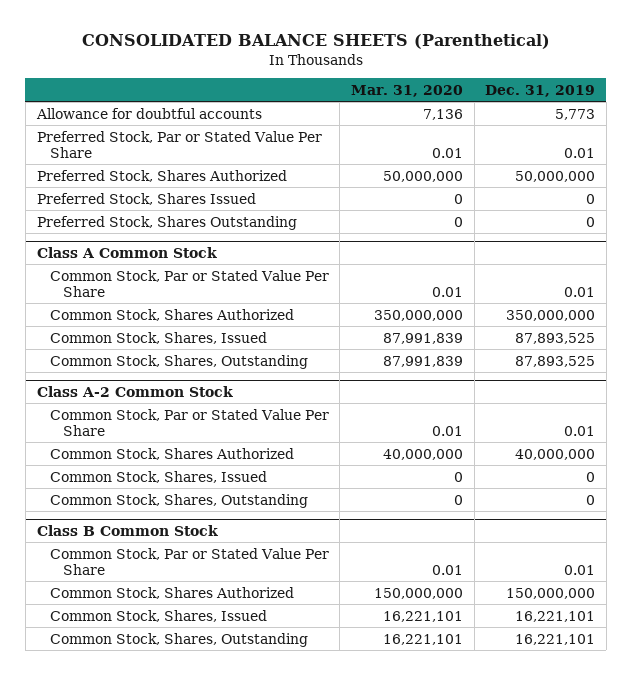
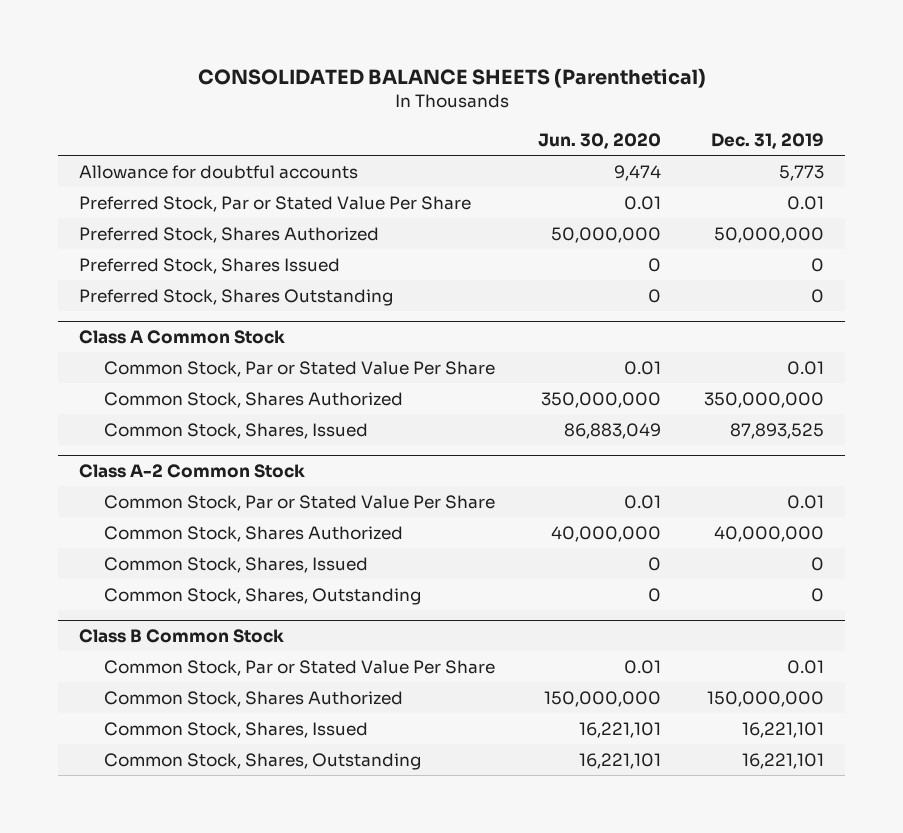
- | Mar. 31, 2020 | Dec. 31, 2019
+ | Jun. 30, 2020 | Dec. 31, 2019
@ Class A Common Stock
- Common Stock, Shares, Outstanding | 87,991,839 | 87,893,525

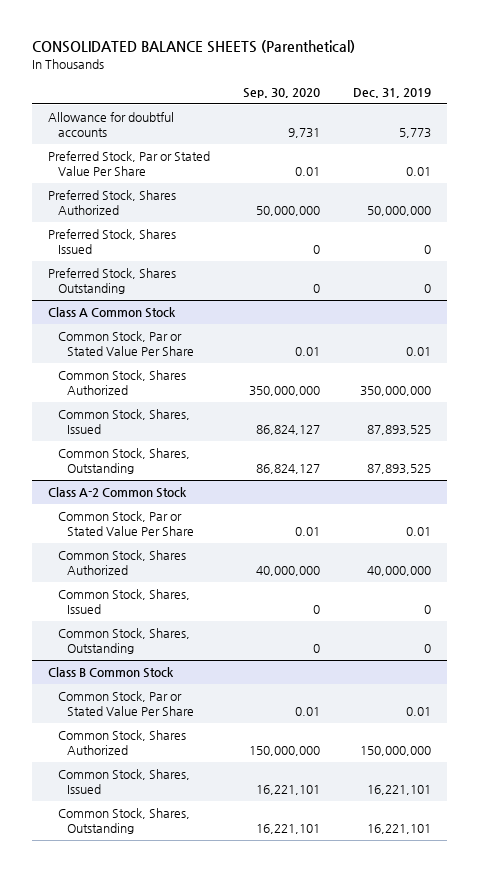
- | Jun. 30, 2020 | Dec. 31, 2019
+ | Sep. 30, 2020 | Dec. 31, 2019
@ Class A Common Stock
+ Common Stock, Shares, Outstanding | 86,824,127 | 87,893,525

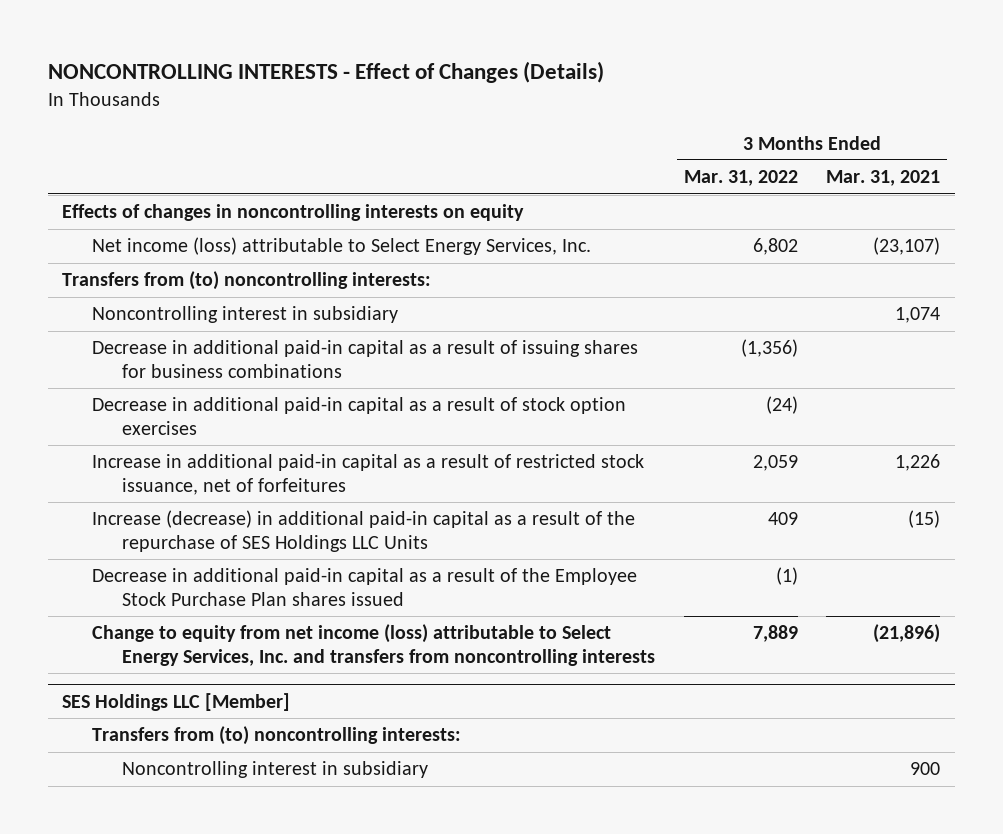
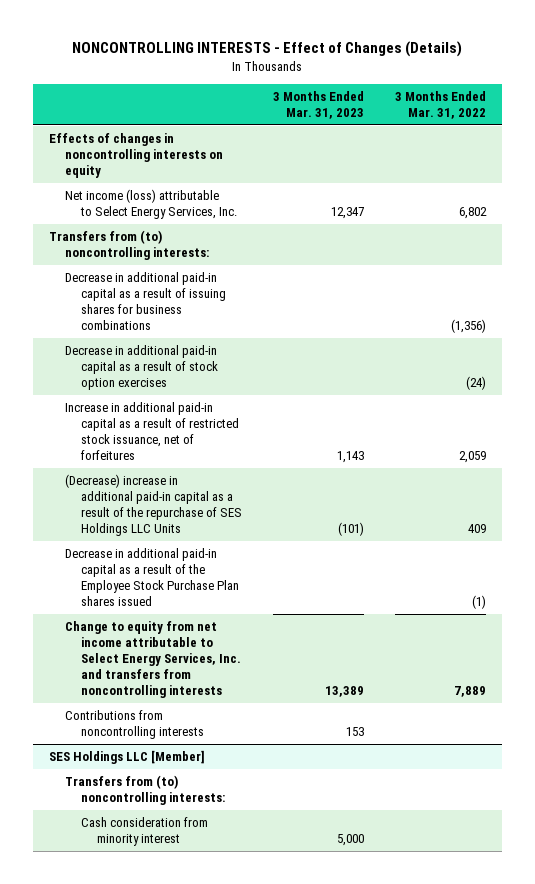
- | 3 Months Ended Mar. 31, 2022 | 3 Months Ended Mar. 31, 2021
+ | 3 Months Ended Mar. 31, 2023 | 3 Months Ended Mar. 31, 2022
- Noncontrolling interest in subsidiary | | 1,074
- Increase (decrease) in additional paid-in capital as a result of the repurchase of SES Holdings LLC Units | 409 | (15)
+ (Decrease) increase in additional paid-in capital as a result of the repurchase of SES Holdings LLC Units | (101) | 409
- Change to equity from net income (loss) attributable to Select Energy Services, Inc. and transfers from noncontrolling interests | 7,889 | (21,896)
+ Change to equity from net income attributable to Select Energy Services, Inc. and transfers from noncontrolling interests | 13,389 | 7,889
+ Contributions from noncontrolling interests | 153 |
@ SES Holdings LLC [Member]
- Noncontrolling interest in subsidiary | | 900
+ Cash consideration from minority interest | 5,000 |

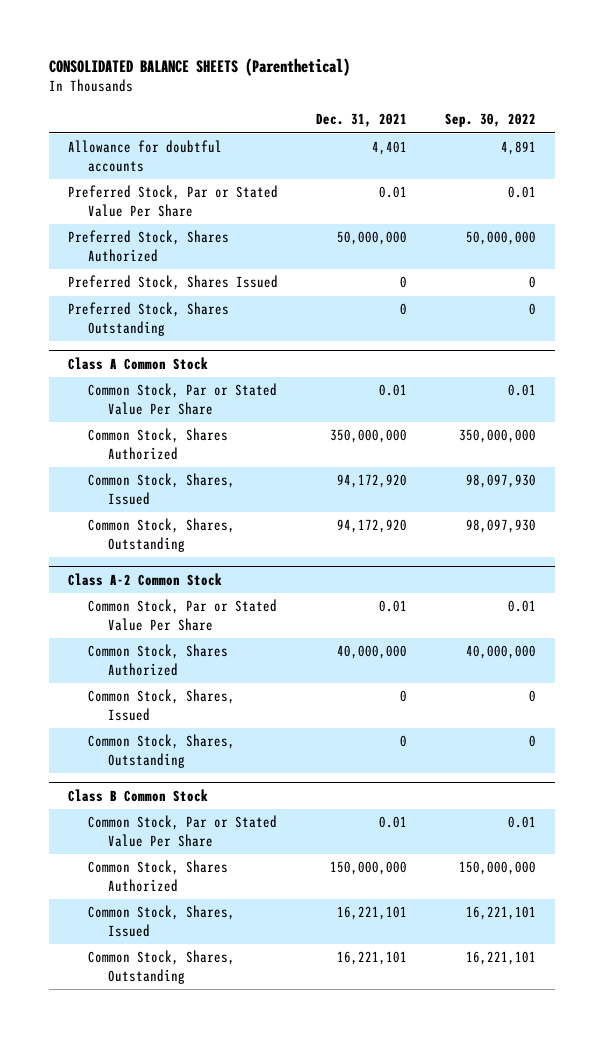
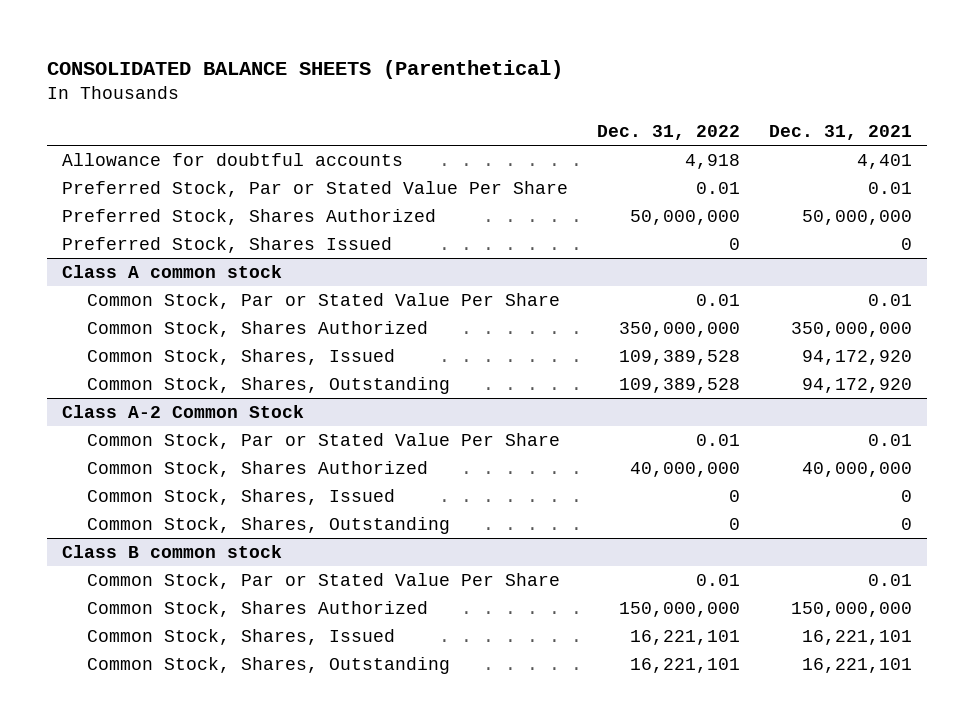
- | Dec. 31, 2021 | Sep. 30, 2022
+ | Dec. 31, 2022 | Dec. 31, 2021
- Preferred Stock, Shares Outstanding | 0 | 0
- Class A Common Stock
+ Class A common stock
- Class B Common Stock
+ Class B common stock

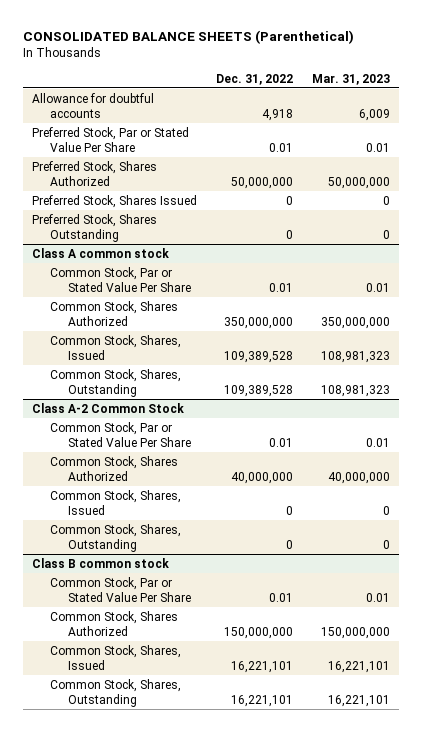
- | Dec. 31, 2022 | Dec. 31, 2021
+ | Dec. 31, 2022 | Mar. 31, 2023
+ Preferred Stock, Shares Outstanding | 0 | 0

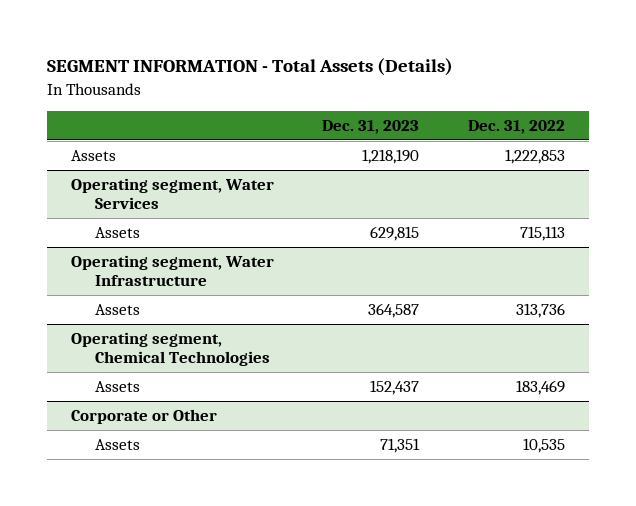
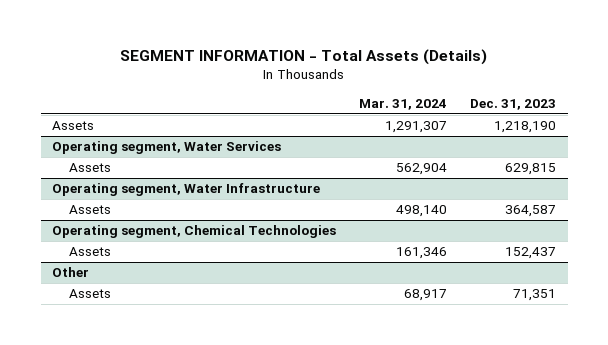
- | Dec. 31, 2023 | Dec. 31, 2022
+ | Mar. 31, 2024 | Dec. 31, 2023
- Corporate or Other
+ Other

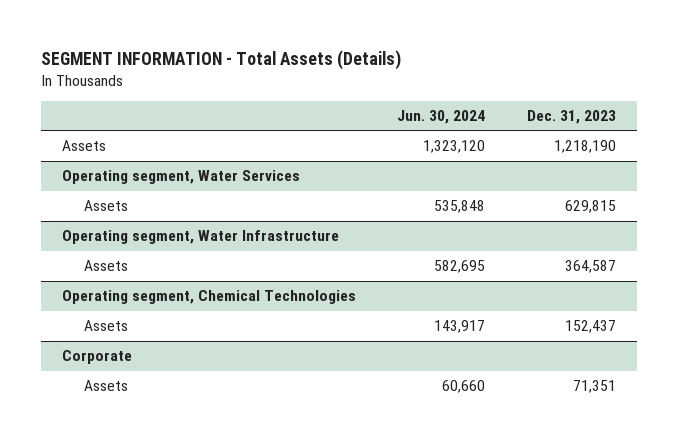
- | Mar. 31, 2024 | Dec. 31, 2023
+ | Jun. 30, 2024 | Dec. 31, 2023
- Other
+ Corporate

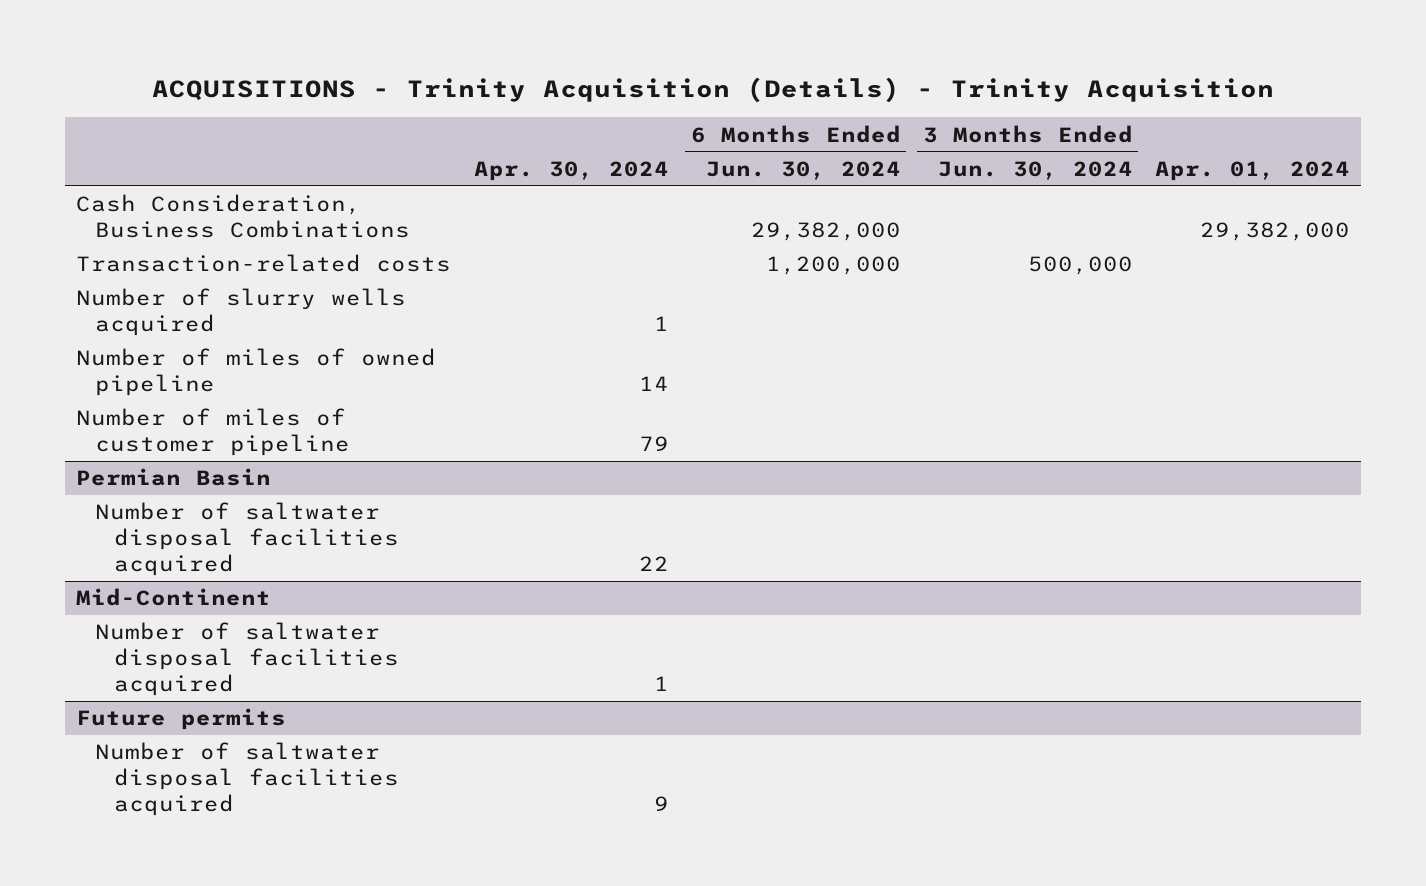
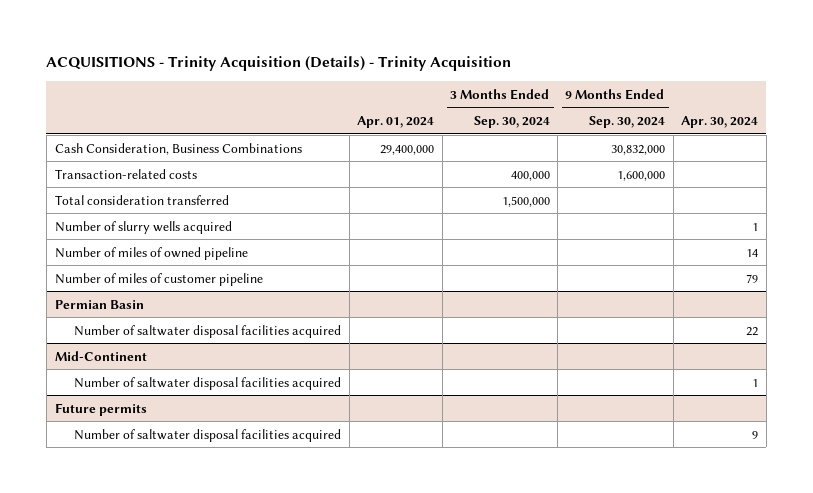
- | Apr. 30, 2024 | 6 Months Ended Jun. 30, 2024 | 3 Months Ended Jun. 30, 2024 | Apr. 01, 2024
+ | Apr. 01, 2024 | 3 Months Ended Sep. 30, 2024 | 9 Months Ended Sep. 30, 2024 | Apr. 30, 2024
- Cash Consideration, Business Combinations | | 29,382,000 | | 29,382,000
+ Cash Consideration, Business Combinations | 29,400,000 | | 30,832,000 |
+ Total consideration transferred | | 1,500,000 | |

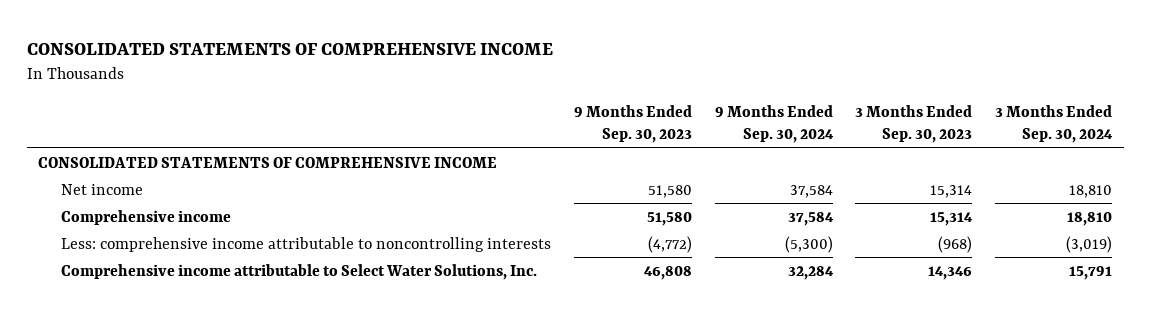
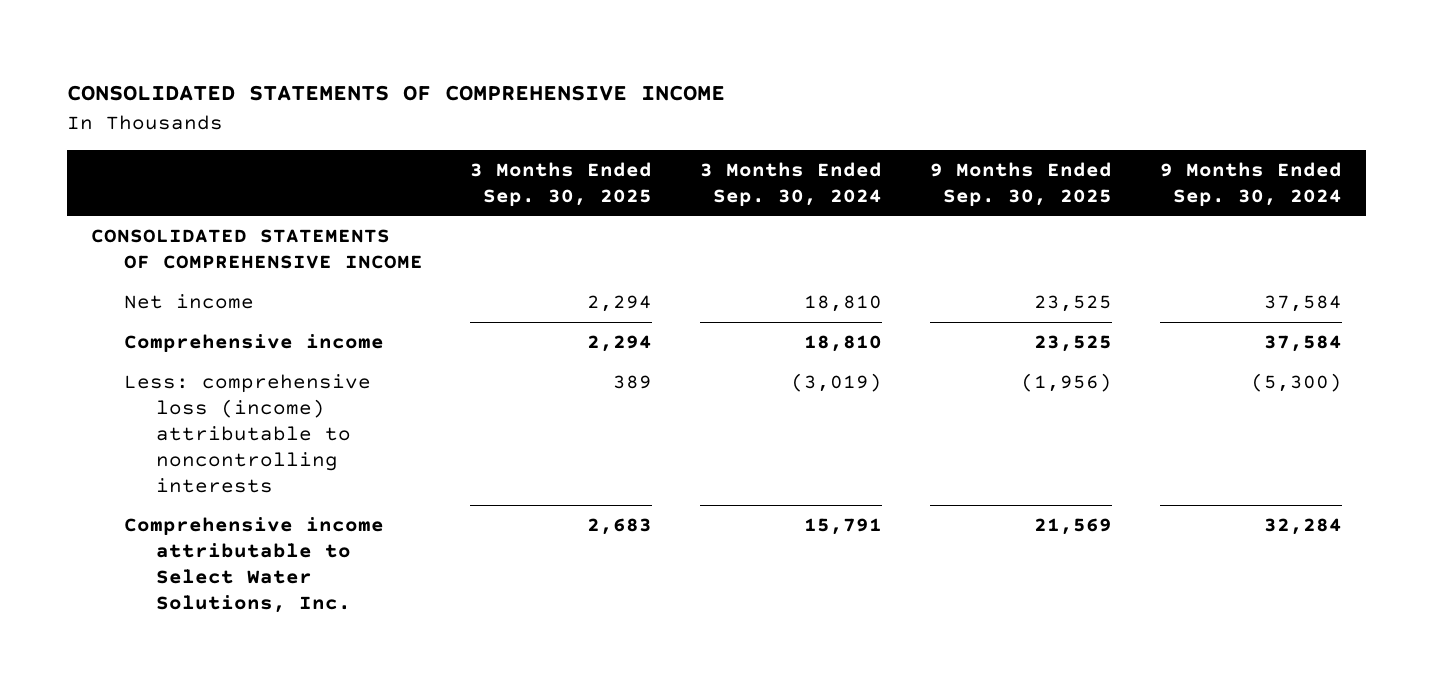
- | 9 Months Ended Sep. 30, 2023 | 9 Months Ended Sep. 30, 2024 | 3 Months Ended Sep. 30, 2023 | 3 Months Ended Sep. 30, 2024
+ | 3 Months Ended Sep. 30, 2025 | 3 Months Ended Sep. 30, 2024 | 9 Months Ended Sep. 30, 2025 | 9 Months Ended Sep. 30, 2024
- Less: comprehensive income attributable to noncontrolling interests | (4,772) | (5,300) | (968) | (3,019)
+ Less: comprehensive loss (income) attributable to noncontrolling interests | 389 | (3,019) | (1,956) | (5,300)

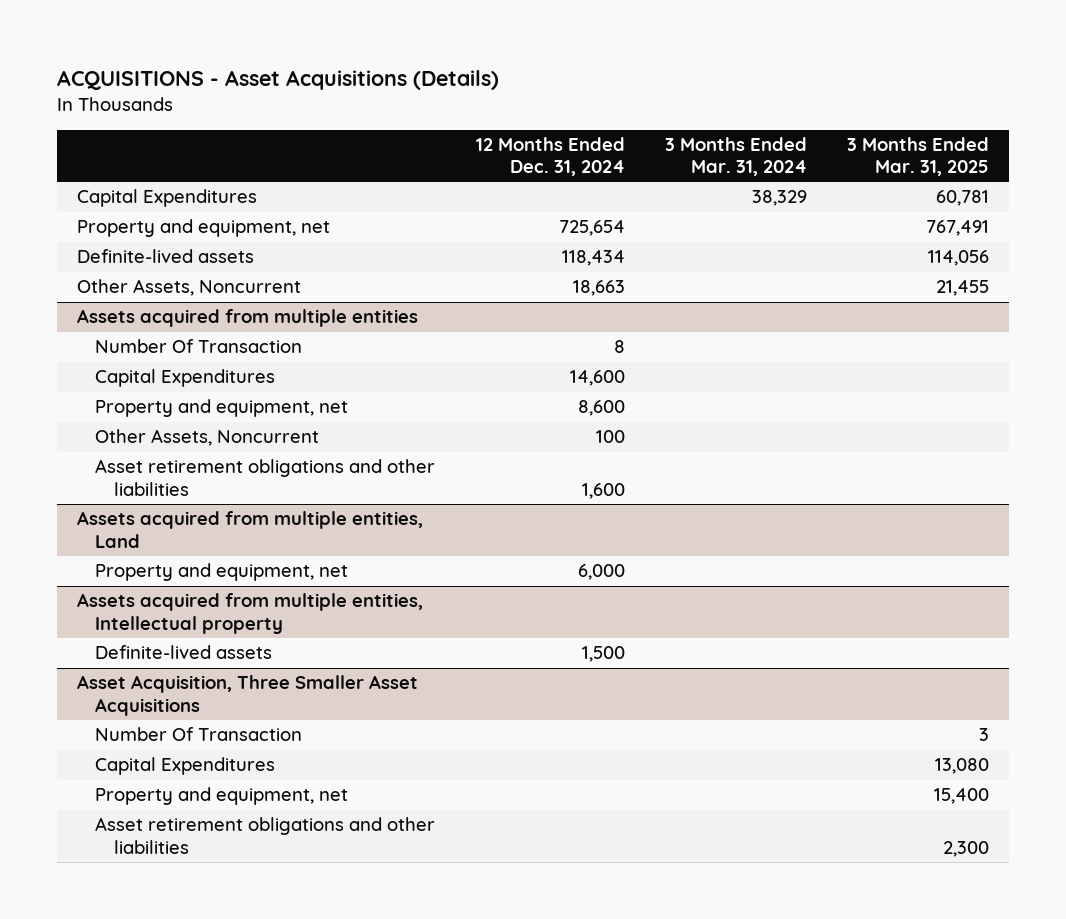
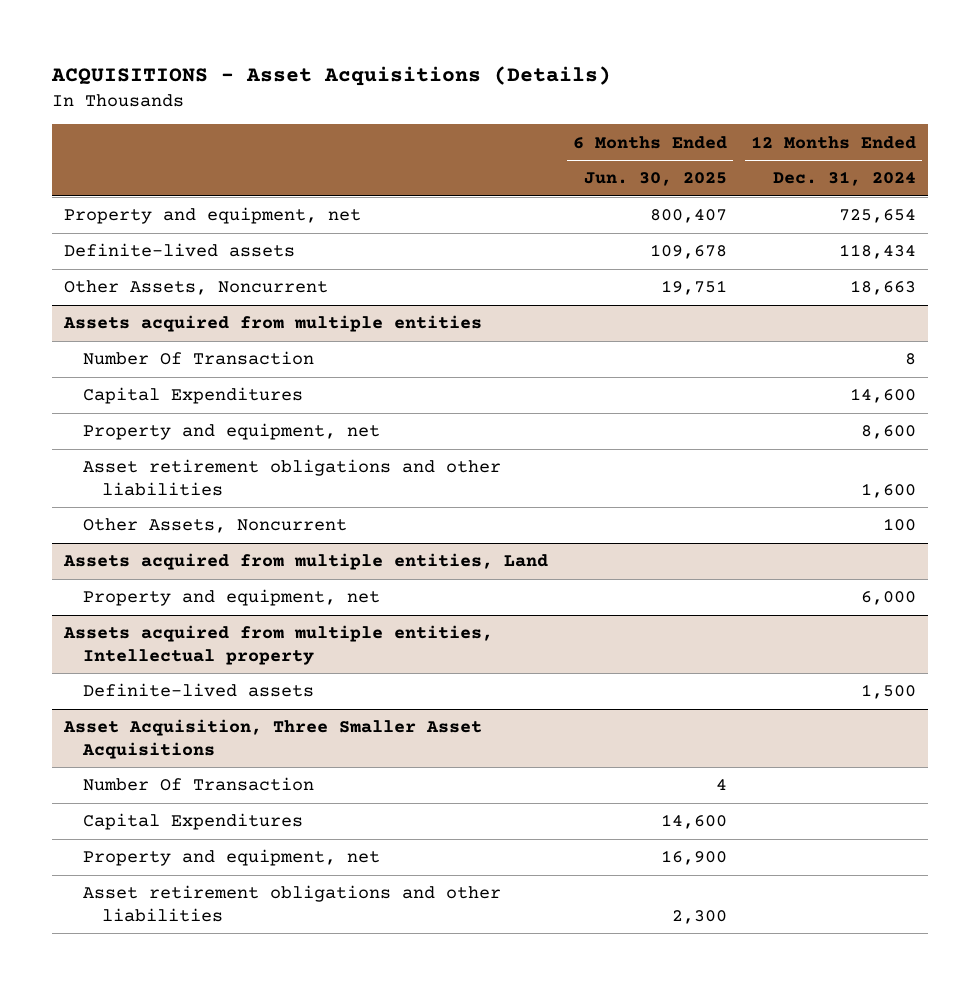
- | 12 Months Ended Dec. 31, 2024 | 3 Months Ended Mar. 31, 2024 | 3 Months Ended Mar. 31, 2025
+ | 6 Months Ended Jun. 30, 2025 | 12 Months Ended Dec. 31, 2024
- Capital Expenditures | | 38,329 | 60,781
@ Assets acquired from multiple entities
moved down: Other Assets, Noncurrent | | 100

